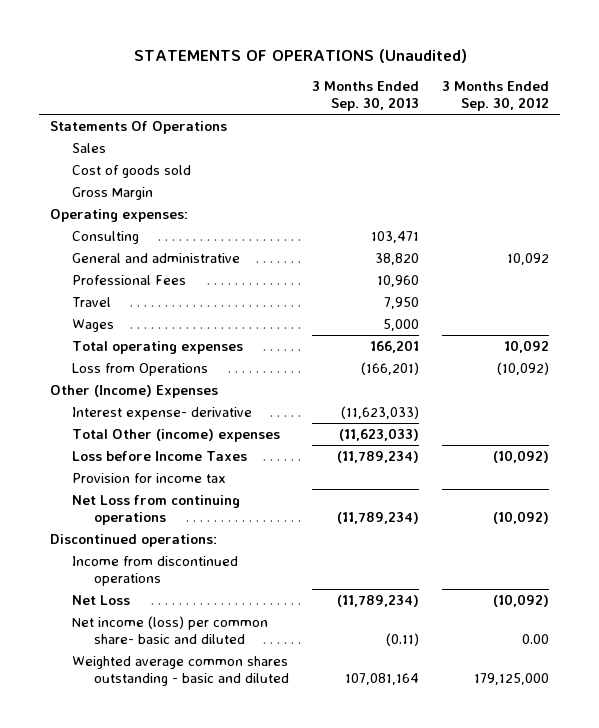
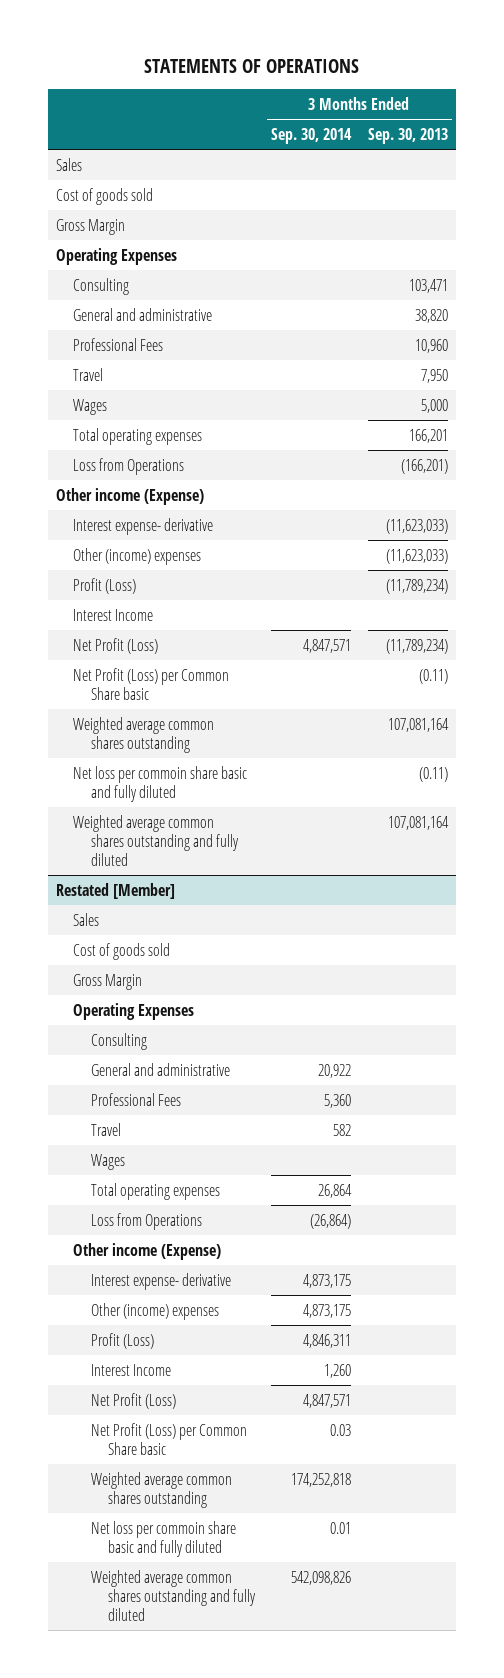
- STATEMENTS OF OPERATIONS (Unaudited)
+ STATEMENTS OF OPERATIONS
- | 3 Months Ended Sep. 30, 2013 | 3 Months Ended Sep. 30, 2012
+ | 3 Months Ended Sep. 30, 2014 | 3 Months Ended Sep. 30, 2013
- Statements Of Operations
- Operating expenses:
+ Operating Expenses
- Other (Income) Expenses
+ Other income (Expense)
- Total Other (income) expenses | (11,623,033) |
- Loss before Income Taxes | (11,789,234) | (10,092)
- Provision for income tax
- Net Loss from continuing operations | (11,789,234) | (10,092)
- Discontinued operations:
- Income from discontinued operations
- Net Loss | (11,789,234) | (10,092)
- Net income (loss) per common share- basic and diluted | (0.11) | 0.00
- Weighted average common shares outstanding - basic and diluted | 107,081,164 | 179,125,000
+ Other (income) expenses | | (11,623,033)
+ Profit (Loss) | | (11,789,234)
+ Interest Income
+ Net Profit (Loss) | 4,847,571 | (11,789,234)
+ Net Profit (Loss) per Common Share basic | | (0.11)
+ Weighted average common shares outstanding | | 107,081,164
+ Net loss per commoin share basic and fully diluted | | (0.11)
+ Weighted average common shares outstanding and fully diluted | | 107,081,164
+ Restated [Member]
+ Sales
+ Cost of goods sold
+ Gross Margin
+ Operating Expenses
+ Consulting
+ General and administrative | 20,922 |
+ Professional Fees | 5,360 |
+ Travel | 582 |
+ Wages
+ Total operating expenses | 26,864 |
+ Loss from Operations | (26,864) |
+ Other income (Expense)
+ Interest expense- derivative | 4,873,175 |
+ Other (income) expenses | 4,873,175 |
+ Profit (Loss) | 4,846,311 |
+ Interest Income | 1,260 |
+ Net Profit (Loss) | 4,847,571 |
+ Net Profit (Loss) per Common Share basic | 0.03 |
+ Weighted average common shares outstanding | 174,252,818 |
+ Net loss per commoin share basic and fully diluted | 0.01 |
+ Weighted average common shares outstanding and fully diluted | 542,098,826 |

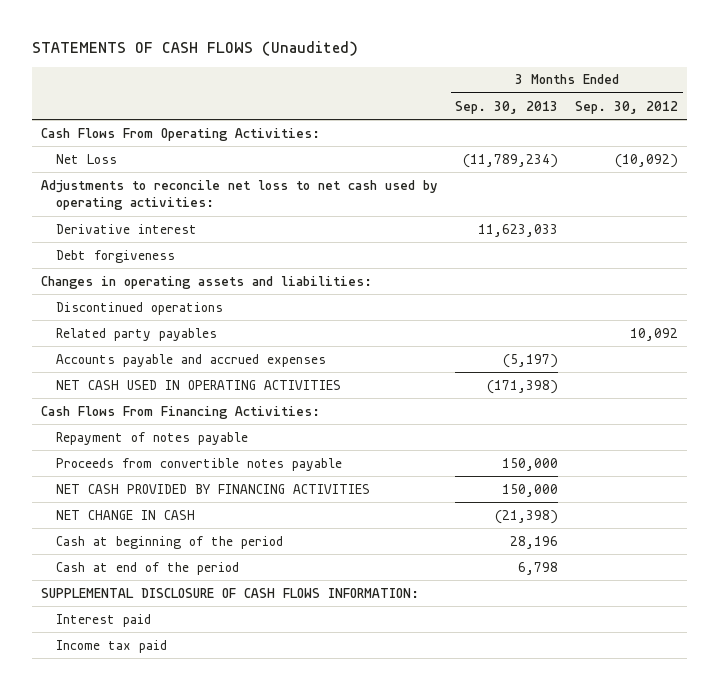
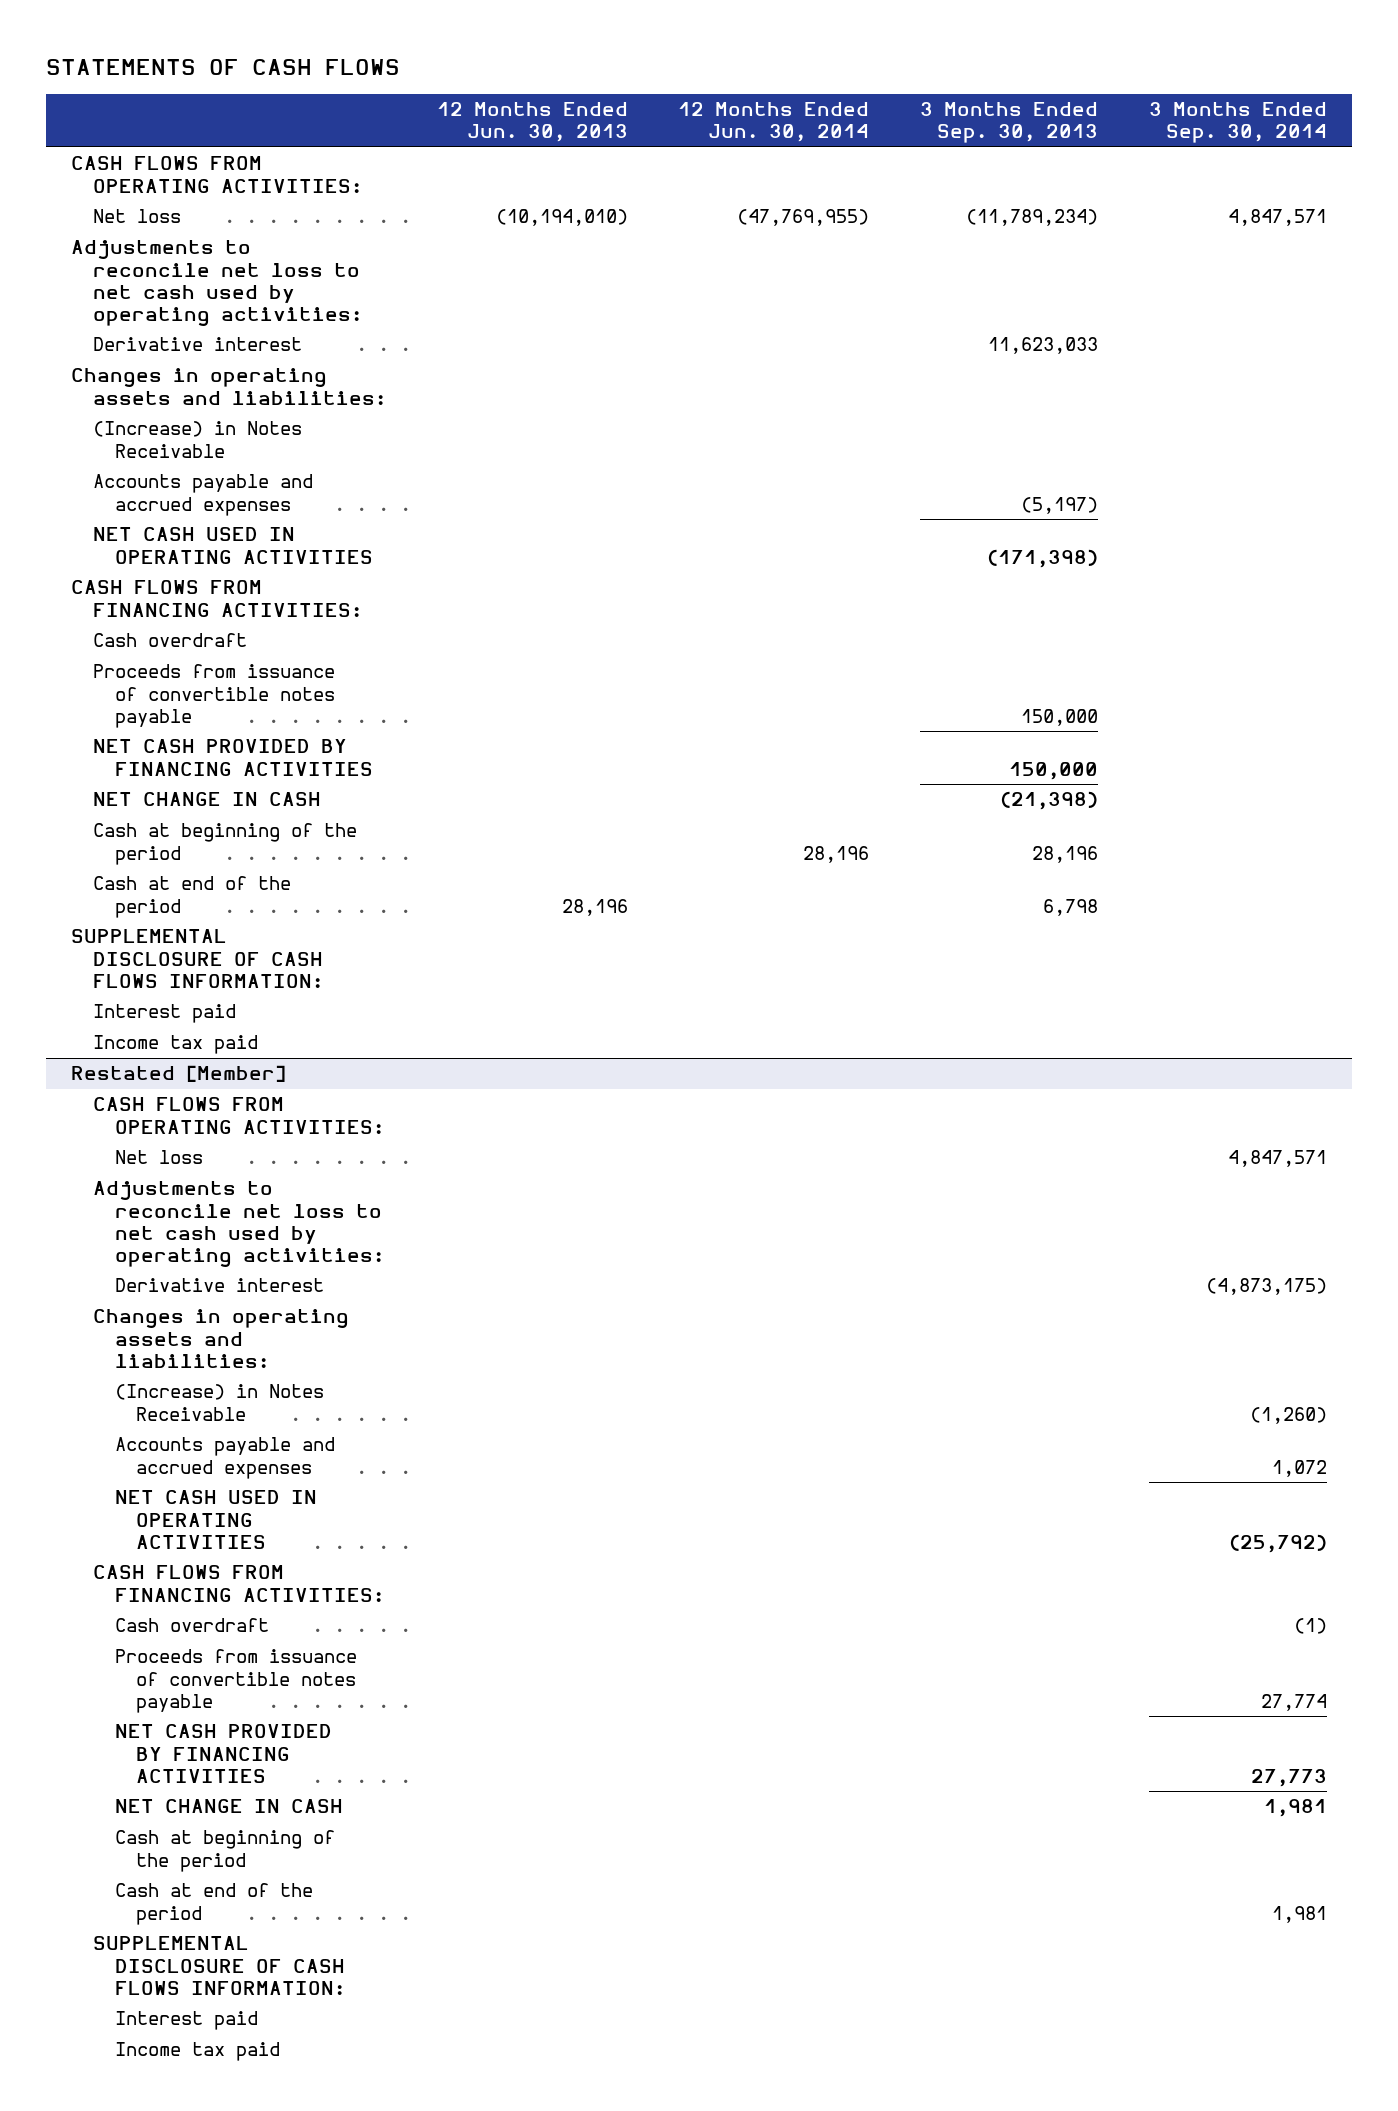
- STATEMENTS OF CASH FLOWS (Unaudited)
+ STATEMENTS OF CASH FLOWS
- | 3 Months Ended Sep. 30, 2013 | 3 Months Ended Sep. 30, 2012
+ | 12 Months Ended Jun. 30, 2013 | 12 Months Ended Jun. 30, 2014 | 3 Months Ended Sep. 30, 2013 | 3 Months Ended Sep. 30, 2014
- Cash Flows From Operating Activities:
- Net Loss | (11,789,234) | (10,092)
+ CASH FLOWS FROM OPERATING ACTIVITIES:
+ Net loss | (10,194,010) | (47,769,955) | (11,789,234) | 4,847,571
- Debt forgiveness
- Discontinued operations
- Related party payables | | 10,092
+ (Increase) in Notes Receivable
- Cash Flows From Financing Activities:
- Repayment of notes payable
- Proceeds from convertible notes payable | 150,000 |
+ CASH FLOWS FROM FINANCING ACTIVITIES:
+ Cash overdraft
+ Proceeds from issuance of convertible notes payable | | | 150,000 |
+ Restated [Member]
+ CASH FLOWS FROM OPERATING ACTIVITIES:
+ Net loss | | | | 4,847,571
+ Adjustments to reconcile net loss to net cash used by operating activities:
+ Derivative interest | | | | (4,873,175)
+ Changes in operating assets and liabilities:
+ (Increase) in Notes Receivable | | | | (1,260)
+ Accounts payable and accrued expenses | | | | 1,072
+ NET CASH USED IN OPERATING ACTIVITIES | | | | (25,792)
+ CASH FLOWS FROM FINANCING ACTIVITIES:
+ Cash overdraft | | | | (1)
+ Proceeds from issuance of convertible notes payable | | | | 27,774
+ NET CASH PROVIDED BY FINANCING ACTIVITIES | | | | 27,773
+ NET CHANGE IN CASH | | | | 1,981
+ Cash at beginning of the period
+ Cash at end of the period | | | | 1,981
+ SUPPLEMENTAL DISCLOSURE OF CASH FLOWS INFORMATION:
+ Interest paid
+ Income tax paid

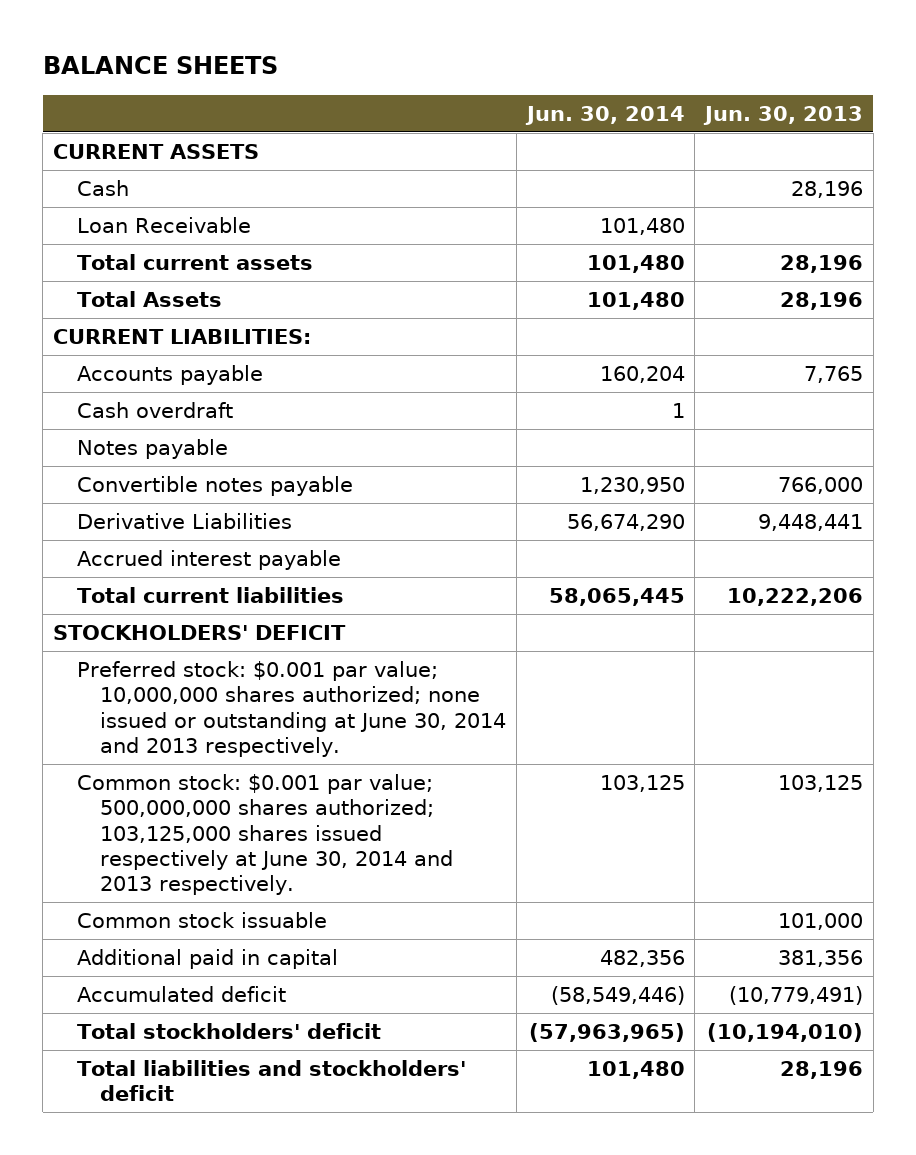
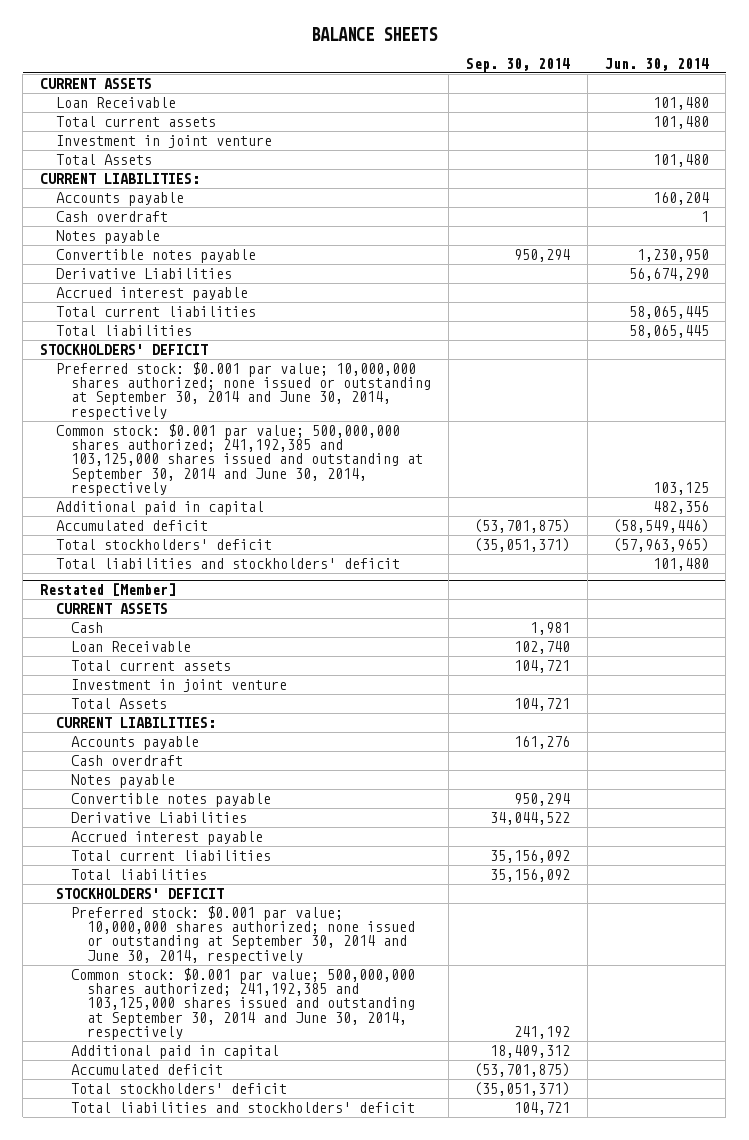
- | Jun. 30, 2014 | Jun. 30, 2013
+ | Sep. 30, 2014 | Jun. 30, 2014
- Cash | | 28,196
+ Investment in joint venture
+ Total liabilities | | 58,065,445
- Preferred stock: $0.001 par value; 10,000,000 shares authorized; none issued or outstanding at June 30, 2014 and 2013 respectively.
- Common stock: $0.001 par value; 500,000,000 shares authorized; 103,125,000 shares issued respectively at June 30, 2014 and 2013 respectively. | 103,125 | 103,125
- Common stock issuable | | 101,000
+ Preferred stock: $0.001 par value; 10,000,000 shares authorized; none issued or outstanding at September 30, 2014 and June 30, 2014, respectively
+ Common stock: $0.001 par value; 500,000,000 shares authorized; 241,192,385 and 103,125,000 shares issued and outstanding at September 30, 2014 and June 30, 2014, respectively | | 103,125
+ Restated [Member]
+ CURRENT ASSETS
+ Cash | 1,981 |
+ Loan Receivable | 102,740 |
+ Total current assets | 104,721 |
+ Investment in joint venture
+ Total Assets | 104,721 |
+ CURRENT LIABILITIES:
+ Accounts payable | 161,276 |
+ Cash overdraft
+ Notes payable
+ Convertible notes payable | 950,294 |
+ Derivative Liabilities | 34,044,522 |
+ Accrued interest payable
+ Total current liabilities | 35,156,092 |
+ Total liabilities | 35,156,092 |
+ STOCKHOLDERS' DEFICIT
+ Preferred stock: $0.001 par value; 10,000,000 shares authorized; none issued or outstanding at September 30, 2014 and June 30, 2014, respectively
+ Common stock: $0.001 par value; 500,000,000 shares authorized; 241,192,385 and 103,125,000 shares issued and outstanding at September 30, 2014 and June 30, 2014, respectively | 241,192 |
+ Additional paid in capital | 18,409,312 |
+ Accumulated deficit | (53,701,875) |
+ Total stockholders' deficit | (35,051,371) |
+ Total liabilities and stockholders' deficit | 104,721 |

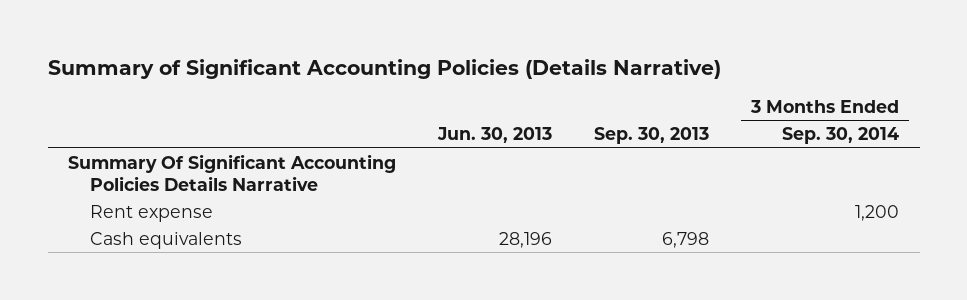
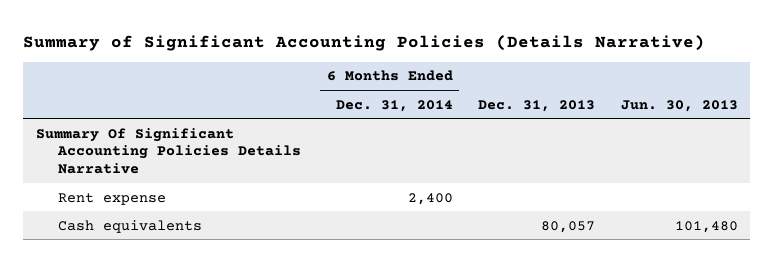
- | Jun. 30, 2013 | Sep. 30, 2013 | 3 Months Ended Sep. 30, 2014
+ | 6 Months Ended Dec. 31, 2014 | Dec. 31, 2013 | Jun. 30, 2013
- Cash equivalents | 28,196 | 6,798 |
+ Cash equivalents | | 80,057 | 101,480

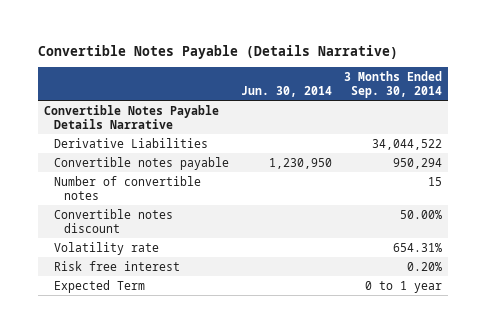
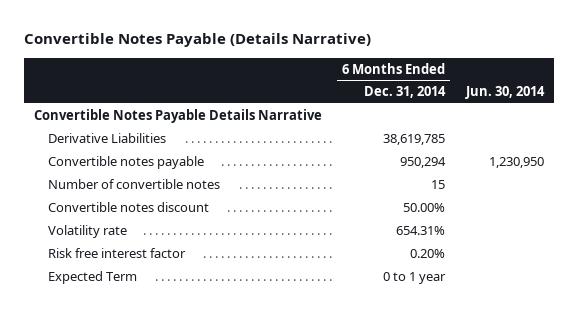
- | Jun. 30, 2014 | 3 Months Ended Sep. 30, 2014
+ | 6 Months Ended Dec. 31, 2014 | Jun. 30, 2014
- Risk free interest | | 0.20%
+ Risk free interest factor | 0.20% |

